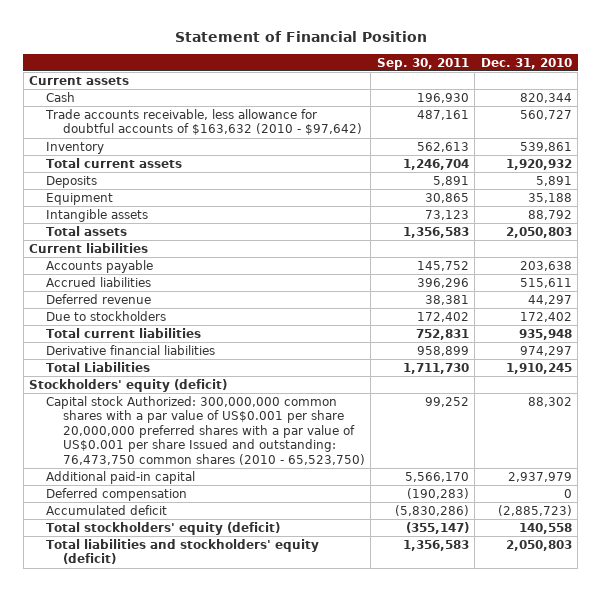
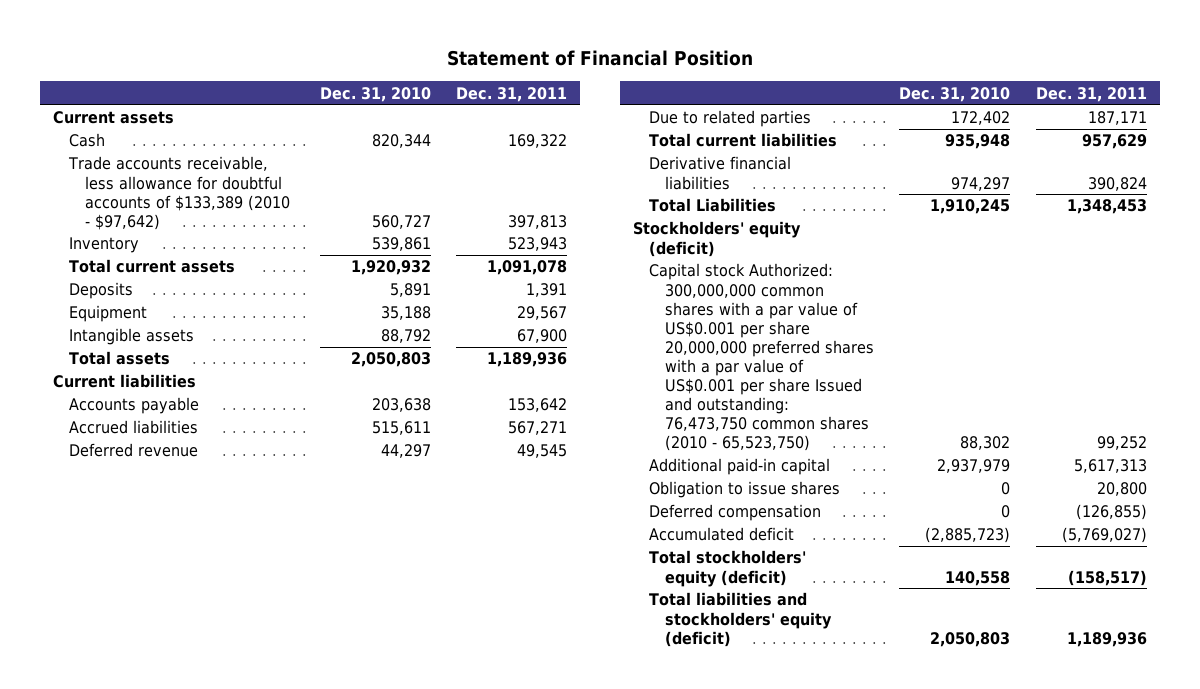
- | Sep. 30, 2011 | Dec. 31, 2010
+ | Dec. 31, 2010 | Dec. 31, 2011
- Trade accounts receivable, less allowance for doubtful accounts of $163,632 (2010 - $97,642) | 487,161 | 560,727
+ Trade accounts receivable, less allowance for doubtful accounts of $133,389 (2010 - $97,642) | 560,727 | 397,813
- Due to stockholders | 172,402 | 172,402
+ Due to related parties | 172,402 | 187,171
+ Obligation to issue shares | 0 | 20,800

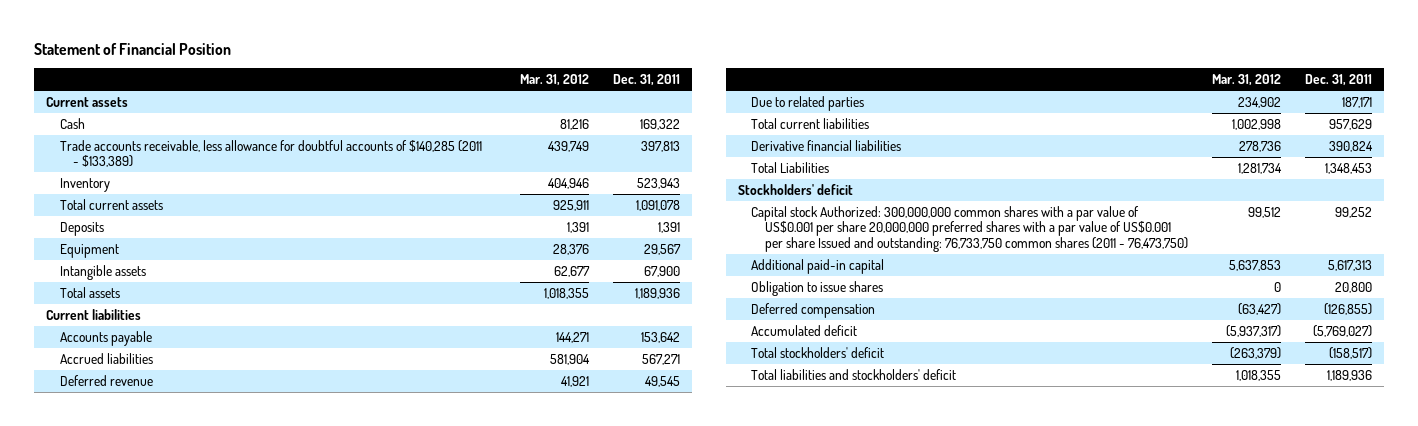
- | Dec. 31, 2010 | Dec. 31, 2011
+ | Mar. 31, 2012 | Dec. 31, 2011
- Trade accounts receivable, less allowance for doubtful accounts of $133,389 (2010 - $97,642) | 560,727 | 397,813
+ Trade accounts receivable, less allowance for doubtful accounts of $140,285 (2011 - $133,389) | 439,749 | 397,813
- Stockholders' equity (deficit)
- Capital stock Authorized: 300,000,000 common shares with a par value of US$0.001 per share 20,000,000 preferred shares with a par value of US$0.001 per share Issued and outstanding: 76,473,750 common shares (2010 - 65,523,750) | 88,302 | 99,252
+ Stockholders' deficit
+ Capital stock Authorized: 300,000,000 common shares with a par value of US$0.001 per share 20,000,000 preferred shares with a par value of US$0.001 per share Issued and outstanding: 76,733,750 common shares (2011 - 76,473,750) | 99,512 | 99,252
- Total stockholders' equity (deficit) | 140,558 | (158,517)
- Total liabilities and stockholders' equity (deficit) | 2,050,803 | 1,189,936
+ Total stockholders' deficit | (263,379) | (158,517)
+ Total liabilities and stockholders' deficit | 1,018,355 | 1,189,936

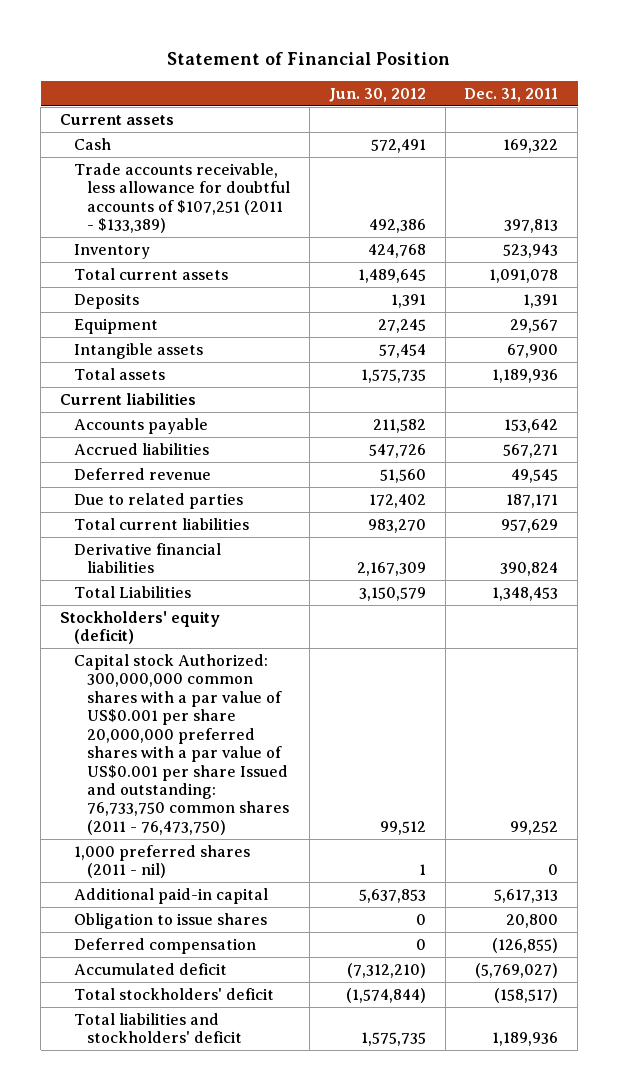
- | Mar. 31, 2012 | Dec. 31, 2011
+ | Jun. 30, 2012 | Dec. 31, 2011
- Trade accounts receivable, less allowance for doubtful accounts of $140,285 (2011 - $133,389) | 439,749 | 397,813
+ Trade accounts receivable, less allowance for doubtful accounts of $107,251 (2011 - $133,389) | 492,386 | 397,813
- Stockholders' deficit
+ Stockholders' equity (deficit)
+ 1,000 preferred shares (2011 - nil) | 1 | 0

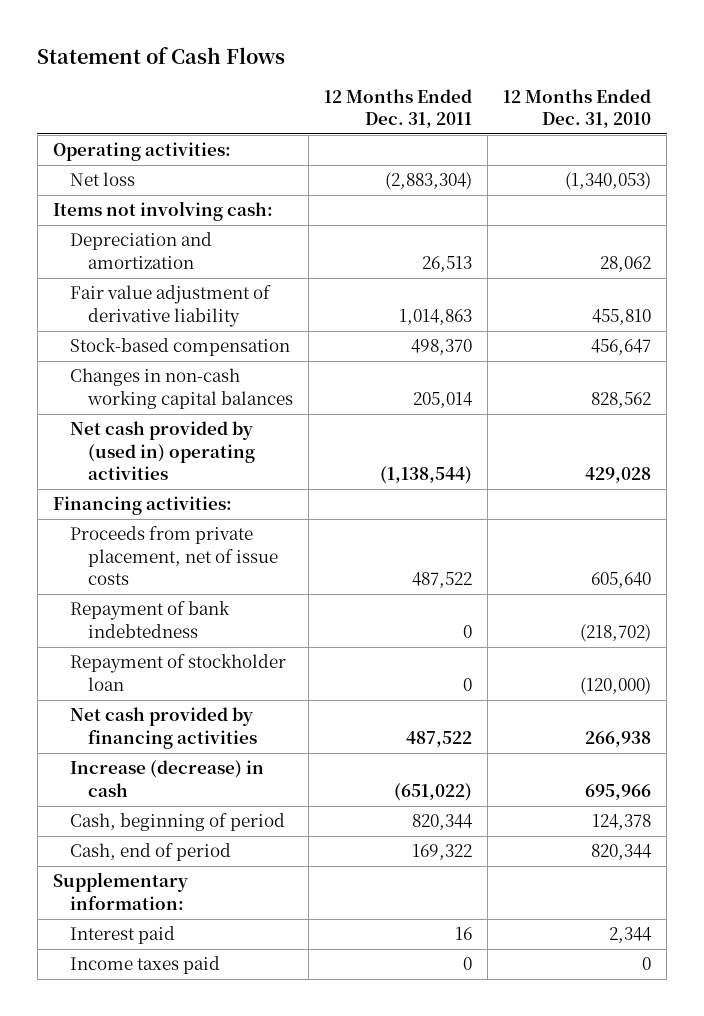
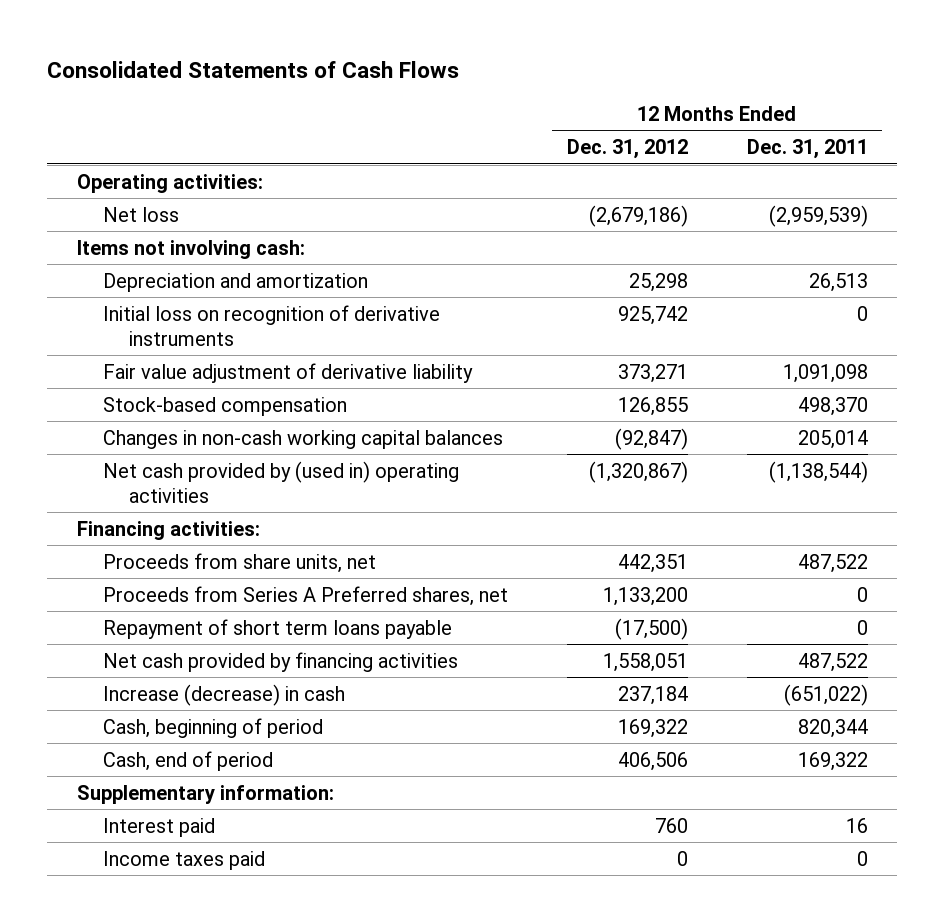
- Statement of Cash Flows
+ Consolidated Statements of Cash Flows
- | 12 Months Ended Dec. 31, 2011 | 12 Months Ended Dec. 31, 2010
+ | 12 Months Ended Dec. 31, 2012 | 12 Months Ended Dec. 31, 2011
- Net loss | (2,883,304) | (1,340,053)
+ Net loss | (2,679,186) | (2,959,539)
- Fair value adjustment of derivative liability | 1,014,863 | 455,810
+ Initial loss on recognition of derivative instruments | 925,742 | 0
+ Fair value adjustment of derivative liability | 373,271 | 1,091,098
- Proceeds from private placement, net of issue costs | 487,522 | 605,640
- Repayment of bank indebtedness | 0 | (218,702)
- Repayment of stockholder loan | 0 | (120,000)
+ Proceeds from share units, net | 442,351 | 487,522
+ Proceeds from Series A Preferred shares, net | 1,133,200 | 0
+ Repayment of short term loans payable | (17,500) | 0

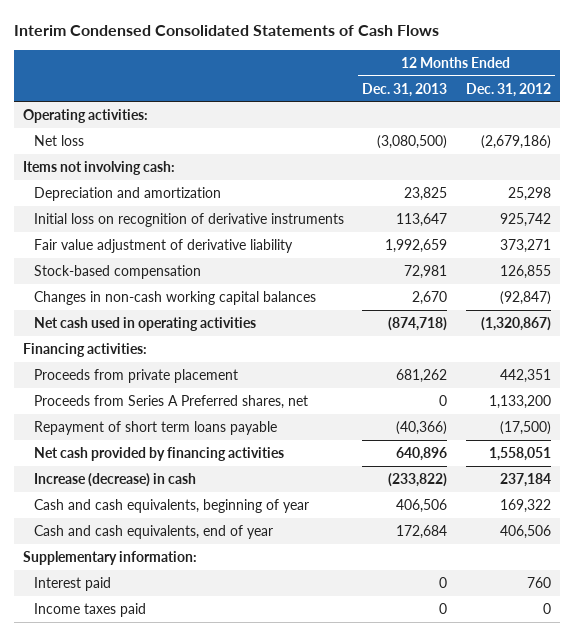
- Consolidated Statements of Cash Flows
+ Interim Condensed Consolidated Statements of Cash Flows
- | 12 Months Ended Dec. 31, 2012 | 12 Months Ended Dec. 31, 2011
+ | 12 Months Ended Dec. 31, 2013 | 12 Months Ended Dec. 31, 2012
- Net cash provided by (used in) operating activities | (1,320,867) | (1,138,544)
+ Net cash used in operating activities | (874,718) | (1,320,867)
- Proceeds from share units, net | 442,351 | 487,522
+ Proceeds from private placement | 681,262 | 442,351
- Cash, beginning of period | 169,322 | 820,344
- Cash, end of period | 406,506 | 169,322
+ Cash and cash equivalents, beginning of year | 406,506 | 169,322
+ Cash and cash equivalents, end of year | 172,684 | 406,506

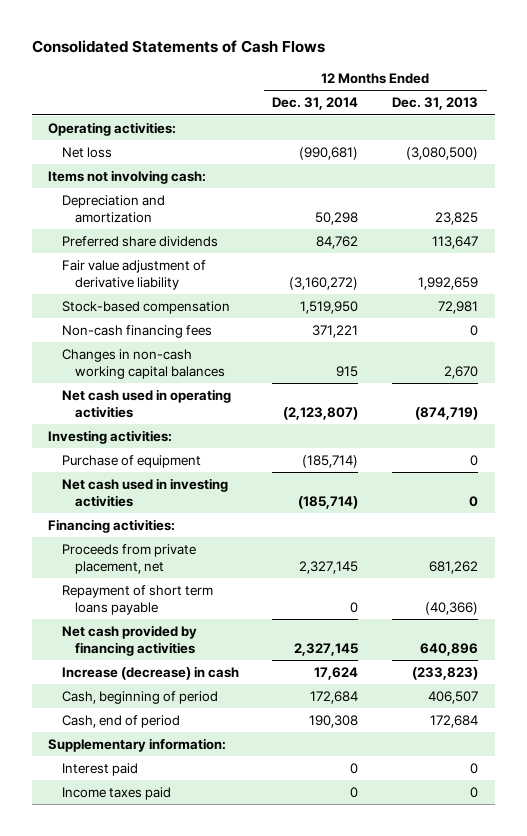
- Interim Condensed Consolidated Statements of Cash Flows
+ Consolidated Statements of Cash Flows
- | 12 Months Ended Dec. 31, 2013 | 12 Months Ended Dec. 31, 2012
+ | 12 Months Ended Dec. 31, 2014 | 12 Months Ended Dec. 31, 2013
- Initial loss on recognition of derivative instruments | 113,647 | 925,742
+ Preferred share dividends | 84,762 | 113,647
+ Non-cash financing fees | 371,221 | 0
- Net cash used in operating activities | (874,718) | (1,320,867)
+ Net cash used in operating activities | (2,123,807) | (874,719)
+ Investing activities:
+ Purchase of equipment | (185,714) | 0
+ Net cash used in investing activities | (185,714) | 0
- Proceeds from private placement | 681,262 | 442,351
- Proceeds from Series A Preferred shares, net | 0 | 1,133,200
+ Proceeds from private placement, net | 2,327,145 | 681,262
- Increase (decrease) in cash | (233,822) | 237,184
- Cash and cash equivalents, beginning of year | 406,506 | 169,322
- Cash and cash equivalents, end of year | 172,684 | 406,506
+ Increase (decrease) in cash | 17,624 | (233,823)
+ Cash, beginning of period | 172,684 | 406,507
+ Cash, end of period | 190,308 | 172,684

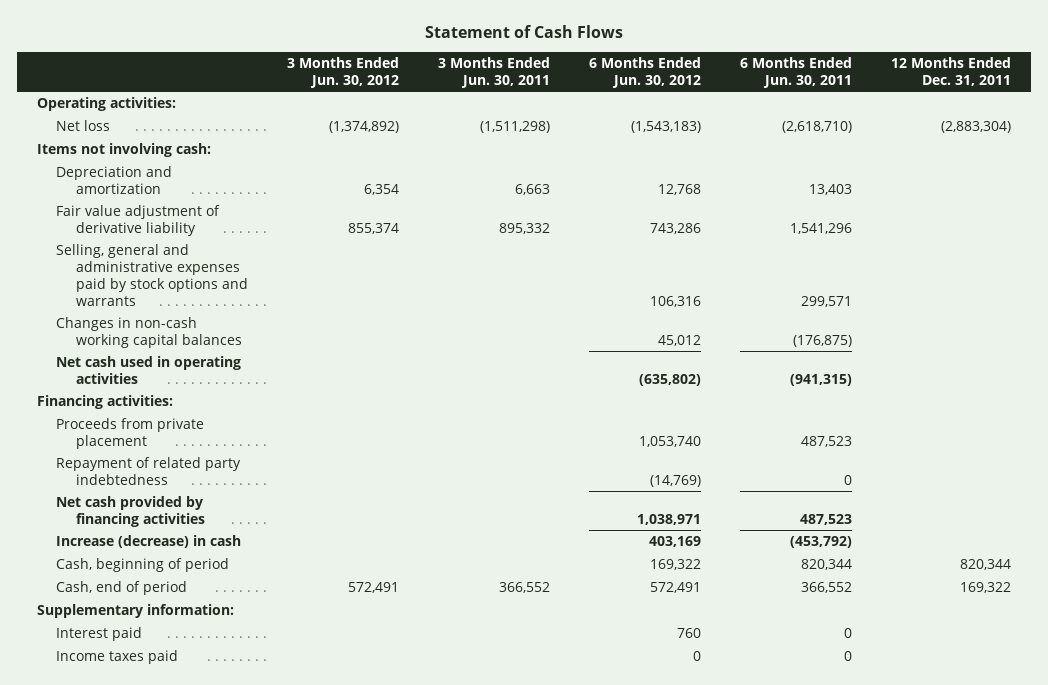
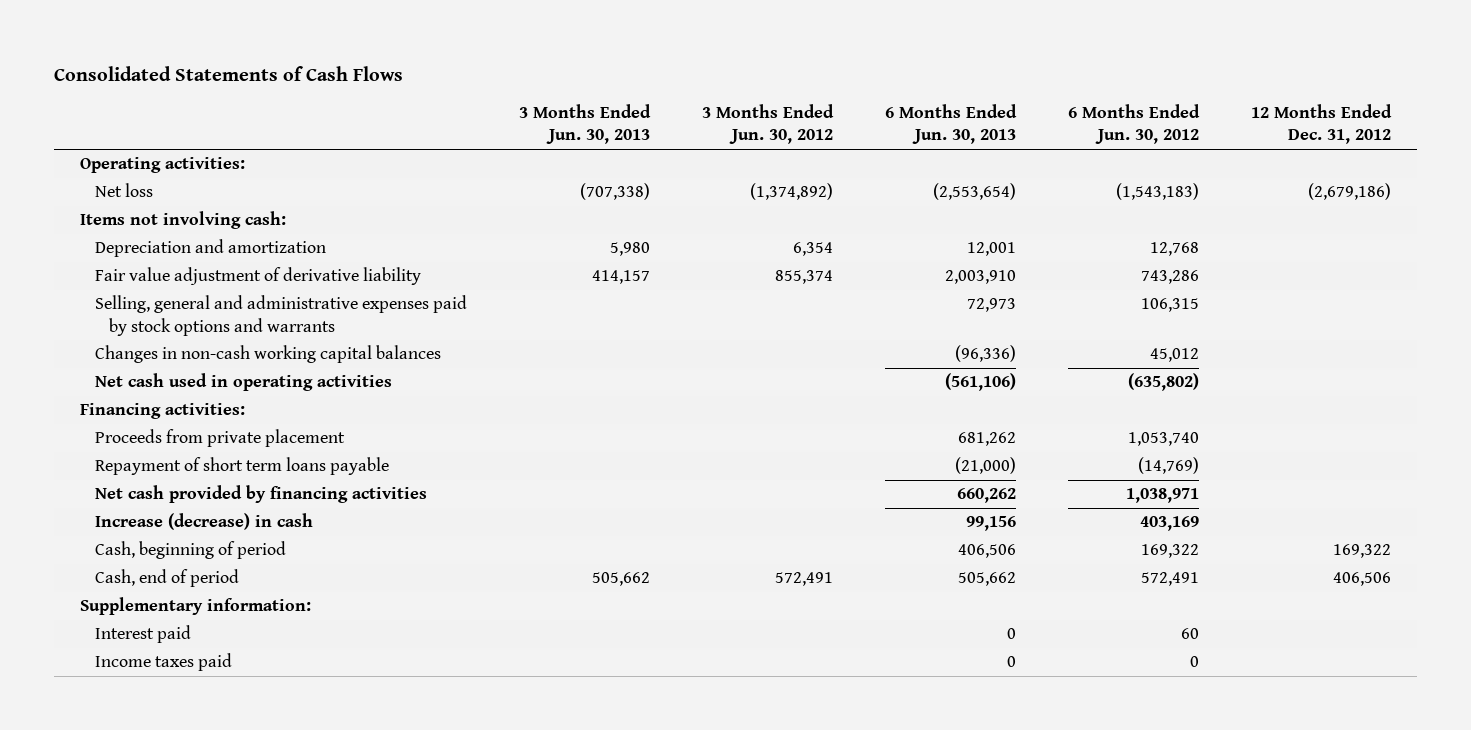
- Statement of Cash Flows
+ Consolidated Statements of Cash Flows
- | 3 Months Ended Jun. 30, 2012 | 3 Months Ended Jun. 30, 2011 | 6 Months Ended Jun. 30, 2012 | 6 Months Ended Jun. 30, 2011 | 12 Months Ended Dec. 31, 2011
+ | 3 Months Ended Jun. 30, 2013 | 3 Months Ended Jun. 30, 2012 | 6 Months Ended Jun. 30, 2013 | 6 Months Ended Jun. 30, 2012 | 12 Months Ended Dec. 31, 2012
- Selling, general and administrative expenses paid by stock options and warrants | | | 106,316 | 299,571 |
+ Selling, general and administrative expenses paid by stock options and warrants | | | 72,973 | 106,315 |
- Repayment of related party indebtedness | | | (14,769) | 0 |
+ Repayment of short term loans payable | | | (21,000) | (14,769) |
- Interest paid | | | 760 | 0 |
+ Interest paid | | | 0 | 60 |

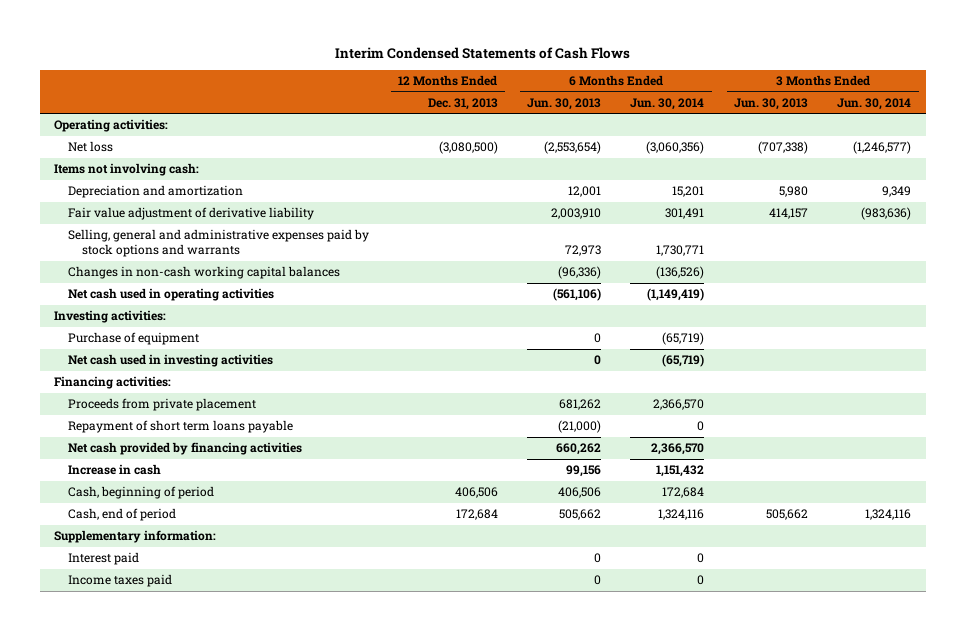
- Consolidated Statements of Cash Flows
+ Interim Condensed Statements of Cash Flows
- | 3 Months Ended Jun. 30, 2013 | 3 Months Ended Jun. 30, 2012 | 6 Months Ended Jun. 30, 2013 | 6 Months Ended Jun. 30, 2012 | 12 Months Ended Dec. 31, 2012
+ | 12 Months Ended Dec. 31, 2013 | 6 Months Ended Jun. 30, 2013 | 6 Months Ended Jun. 30, 2014 | 3 Months Ended Jun. 30, 2013 | 3 Months Ended Jun. 30, 2014
+ Investing activities:
+ Purchase of equipment | | 0 | (65,719) | |
+ Net cash used in investing activities | | 0 | (65,719) | |
- Increase (decrease) in cash | | | 99,156 | 403,169 |
+ Increase in cash | | 99,156 | 1,151,432 | |

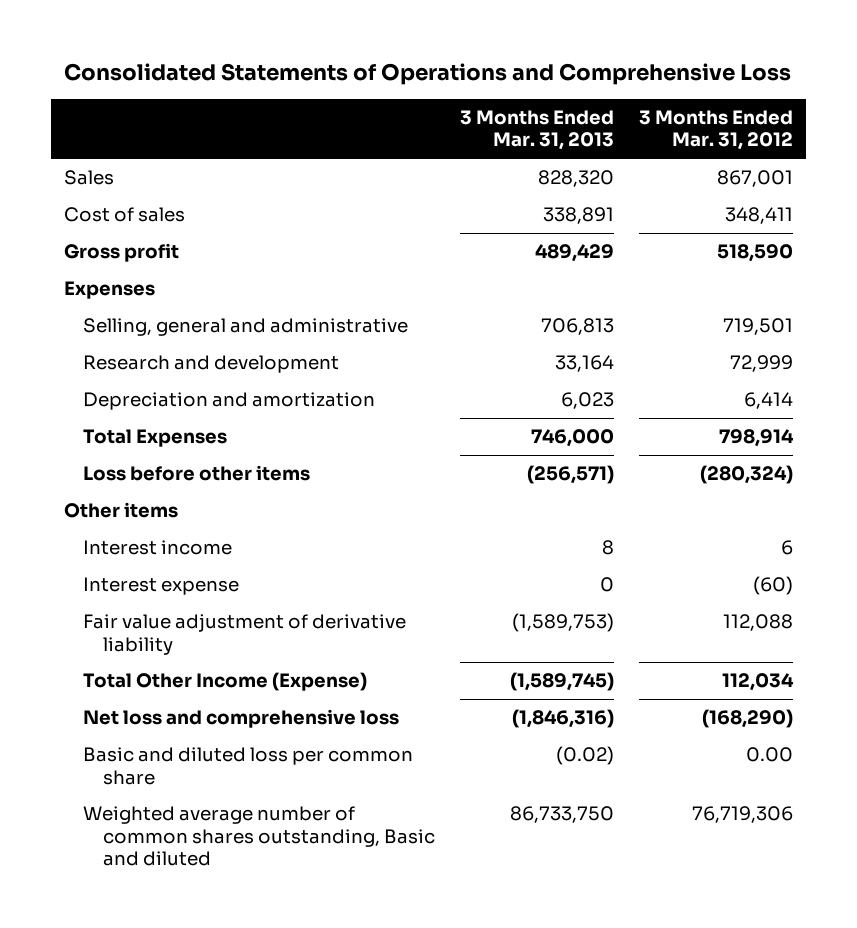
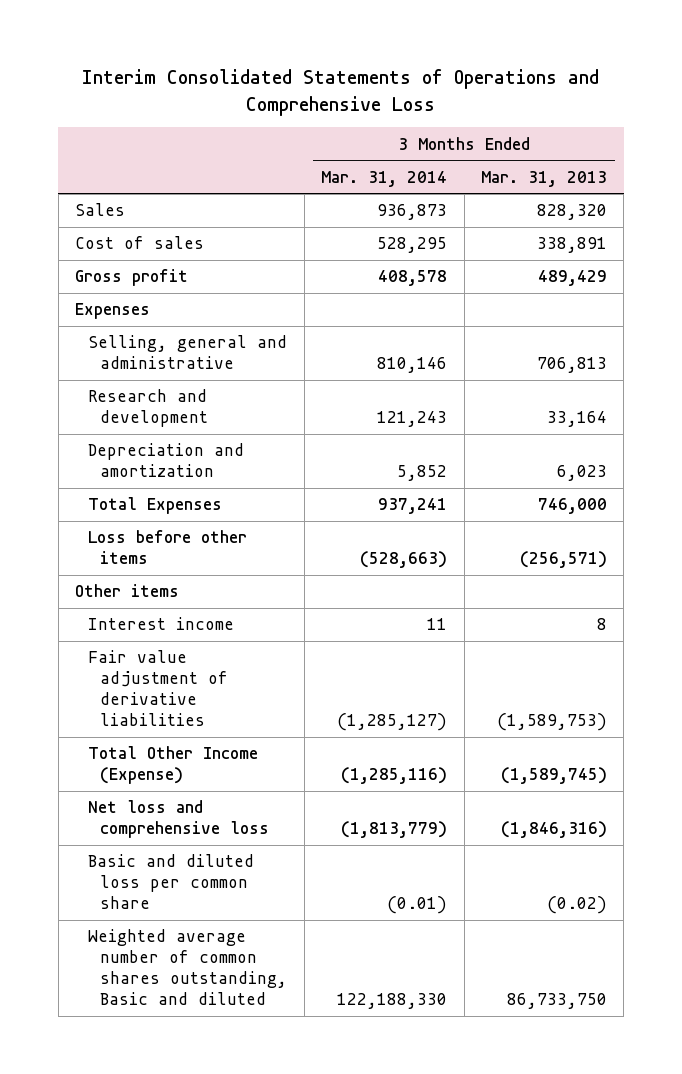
- Consolidated Statements of Operations and Comprehensive Loss
+ Interim Consolidated Statements of Operations and Comprehensive Loss
- | 3 Months Ended Mar. 31, 2013 | 3 Months Ended Mar. 31, 2012
+ | 3 Months Ended Mar. 31, 2014 | 3 Months Ended Mar. 31, 2013
- Interest expense | 0 | (60)
- Fair value adjustment of derivative liability | (1,589,753) | 112,088
+ Fair value adjustment of derivative liabilities | (1,285,127) | (1,589,753)

